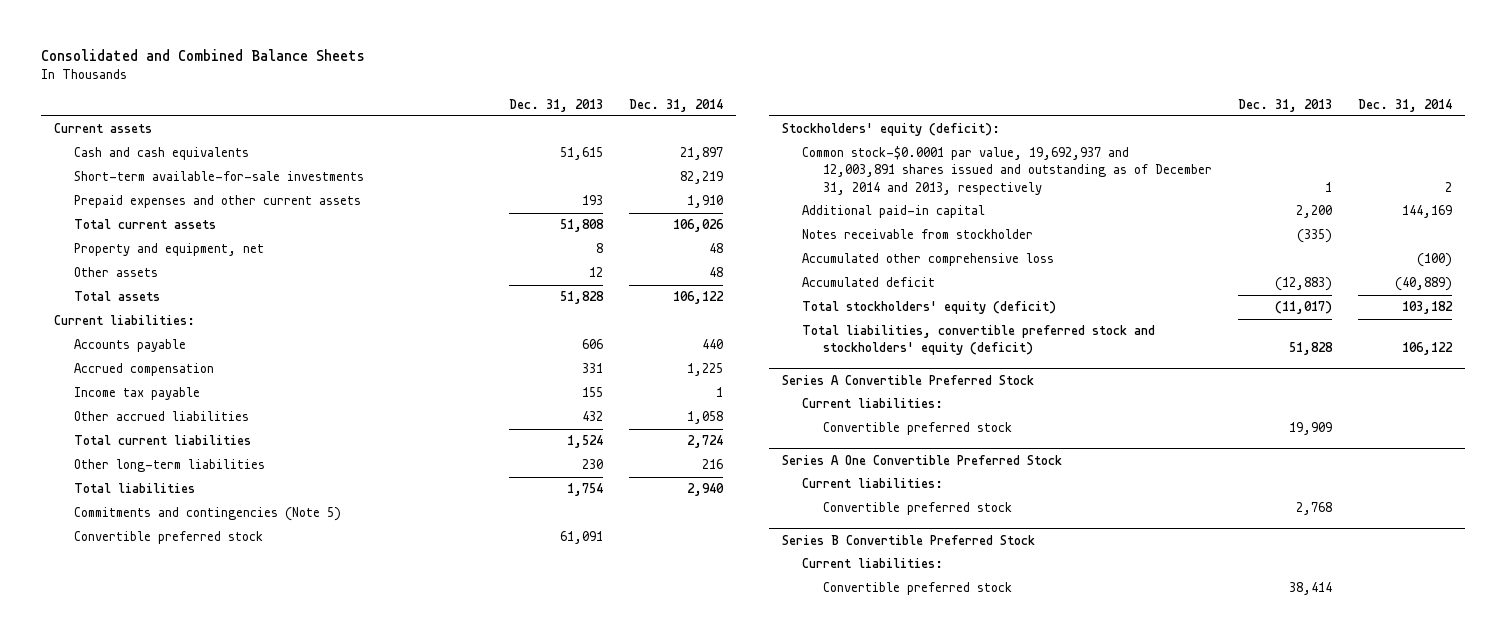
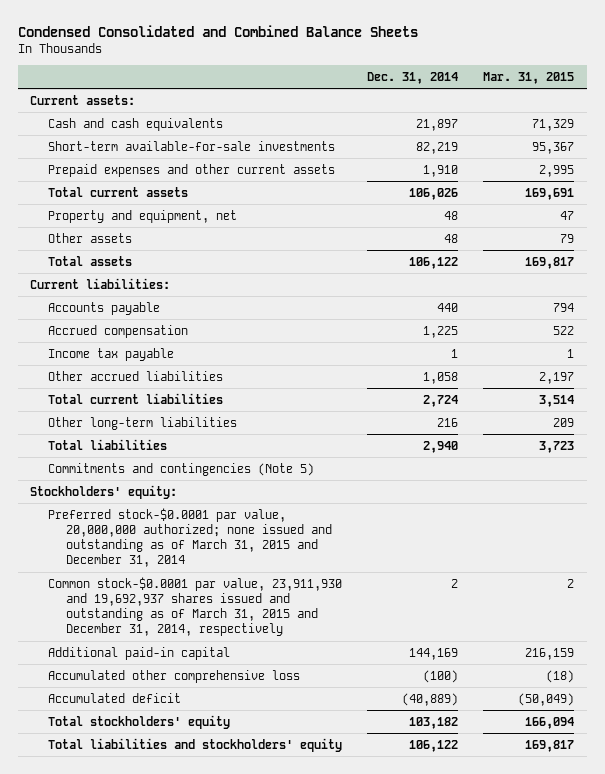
- Consolidated and Combined Balance Sheets
+ Condensed Consolidated and Combined Balance Sheets
- | Dec. 31, 2013 | Dec. 31, 2014
+ | Dec. 31, 2014 | Mar. 31, 2015
- Current assets
+ Current assets:
- Convertible preferred stock | 61,091 |
- Stockholders' equity (deficit):
- Common stock-$0.0001 par value, 19,692,937 and 12,003,891 shares issued and outstanding as of December 31, 2014 and 2013, respectively | 1 | 2
+ Stockholders' equity:
+ Preferred stock-$0.0001 par value, 20,000,000 authorized; none issued and outstanding as of March 31, 2015 and December 31, 2014
+ Common stock-$0.0001 par value, 23,911,930 and 19,692,937 shares issued and outstanding as of March 31, 2015 and December 31, 2014, respectively | 2 | 2
- Notes receivable from stockholder | (335) |
- Total stockholders' equity (deficit) | (11,017) | 103,182
- Total liabilities, convertible preferred stock and stockholders' equity (deficit) | 51,828 | 106,122
- Series A Convertible Preferred Stock
- Current liabilities:
- Convertible preferred stock | 19,909 |
- Series A One Convertible Preferred Stock
- Current liabilities:
- Convertible preferred stock | 2,768 |
- Series B Convertible Preferred Stock
- Current liabilities:
- Convertible preferred stock | 38,414 |
+ Total stockholders' equity | 103,182 | 166,094
+ Total liabilities and stockholders' equity | 106,122 | 169,817

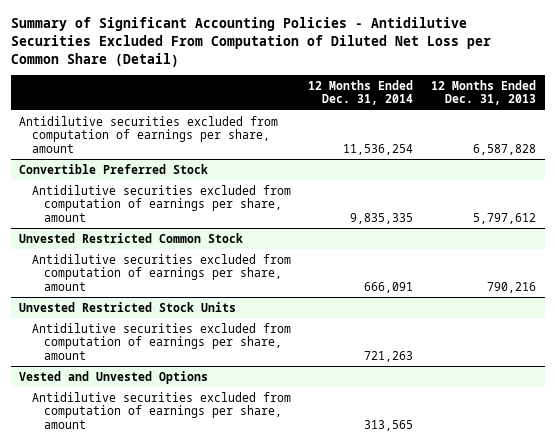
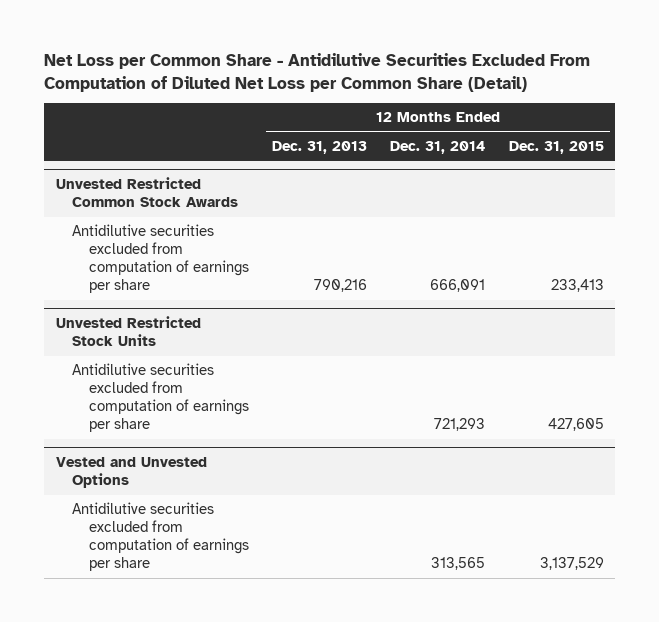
- Summary of Significant Accounting Policies - Antidilutive Securities Excluded From Computation of Diluted Net Loss per Common Share (Detail)
+ Net Loss per Common Share - Antidilutive Securities Excluded From Computation of Diluted Net Loss per Common Share (Detail)
- | 12 Months Ended Dec. 31, 2014 | 12 Months Ended Dec. 31, 2013
+ | 12 Months Ended Dec. 31, 2013 | 12 Months Ended Dec. 31, 2014 | 12 Months Ended Dec. 31, 2015
- Antidilutive securities excluded from computation of earnings per share, amount | 11,536,254 | 6,587,828
- Convertible Preferred Stock
- Antidilutive securities excluded from computation of earnings per share, amount | 9,835,335 | 5,797,612
- Unvested Restricted Common Stock
- Antidilutive securities excluded from computation of earnings per share, amount | 666,091 | 790,216
+ Unvested Restricted Common Stock Awards
+ Antidilutive securities excluded from computation of earnings per share | 790,216 | 666,091 | 233,413
@ Unvested Restricted Stock Units
- Antidilutive securities excluded from computation of earnings per share, amount | 721,263 |
+ Antidilutive securities excluded from computation of earnings per share | | 721,293 | 427,605
@ Vested and Unvested Options
- Antidilutive securities excluded from computation of earnings per share, amount | 313,565 |
+ Antidilutive securities excluded from computation of earnings per share | | 313,565 | 3,137,529

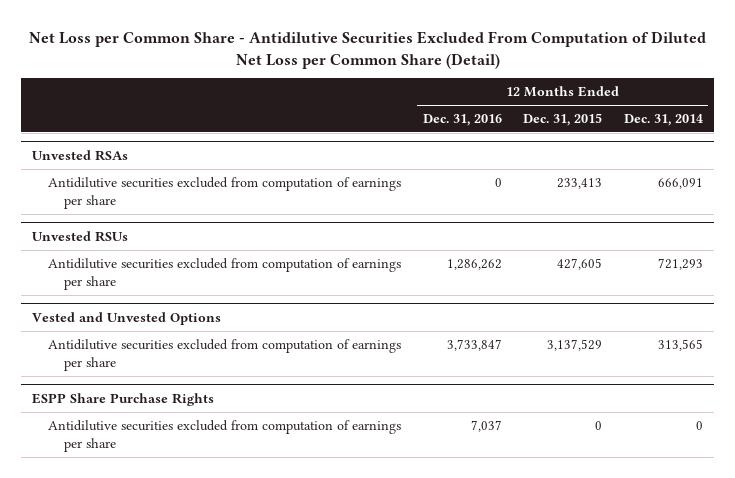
- | 12 Months Ended Dec. 31, 2013 | 12 Months Ended Dec. 31, 2014 | 12 Months Ended Dec. 31, 2015
+ | 12 Months Ended Dec. 31, 2016 | 12 Months Ended Dec. 31, 2015 | 12 Months Ended Dec. 31, 2014
- Unvested Restricted Common Stock Awards
+ Unvested RSAs
- Unvested Restricted Stock Units
+ Unvested RSUs
+ ESPP Share Purchase Rights
+ Antidilutive securities excluded from computation of earnings per share | 7,037 | 0 | 0

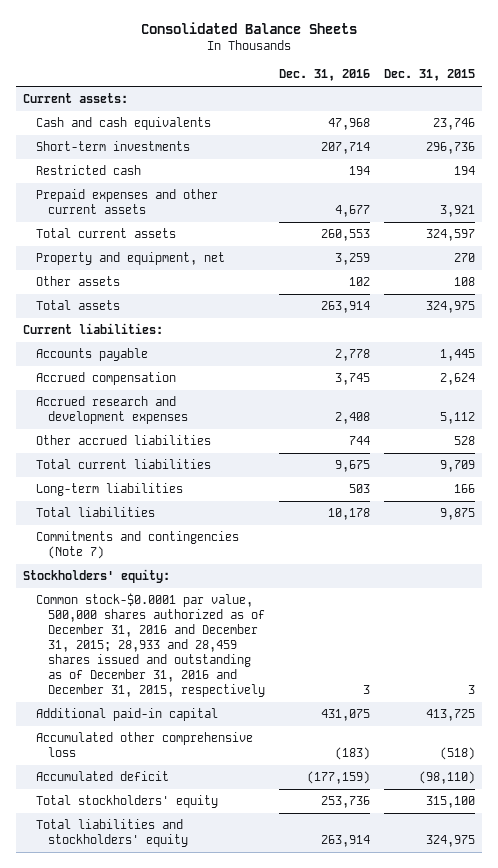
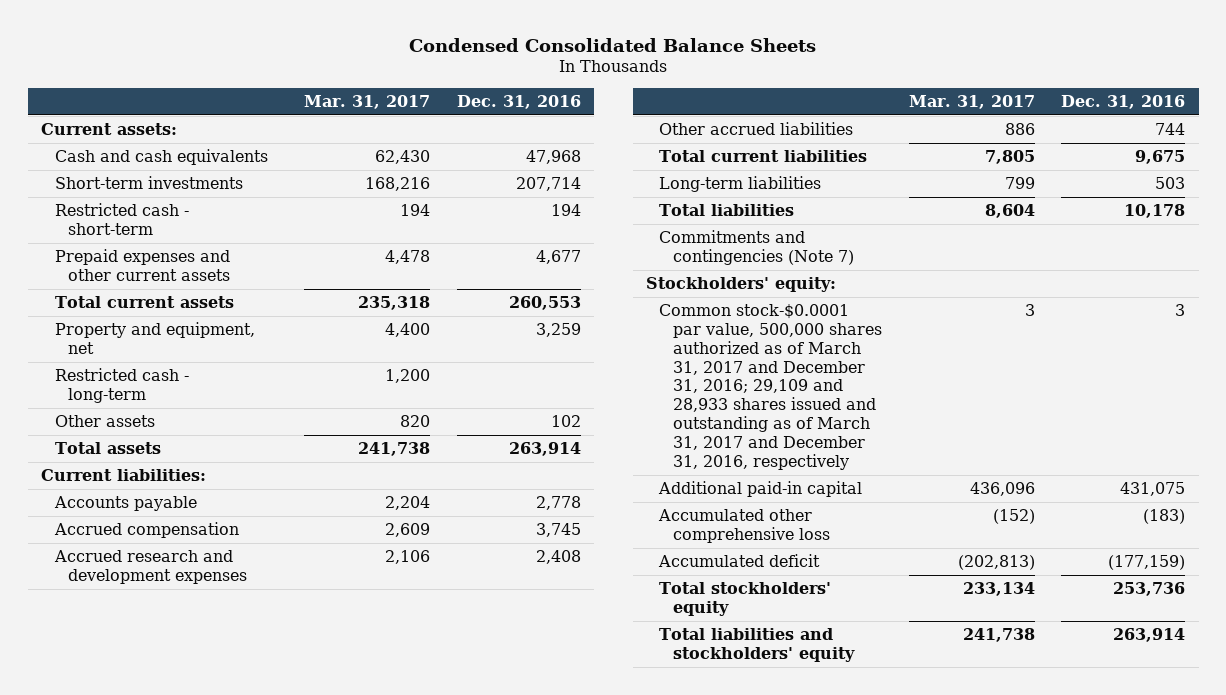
- Consolidated Balance Sheets
+ Condensed Consolidated Balance Sheets
- | Dec. 31, 2016 | Dec. 31, 2015
+ | Mar. 31, 2017 | Dec. 31, 2016
- Restricted cash | 194 | 194
+ Restricted cash - short-term | 194 | 194
+ Restricted cash - long-term | 1,200 |
- Common stock-$0.0001 par value, 500,000 shares authorized as of December 31, 2016 and December 31, 2015; 28,933 and 28,459 shares issued and outstanding as of December 31, 2016 and December 31, 2015, respectively | 3 | 3
+ Common stock-$0.0001 par value, 500,000 shares authorized as of March 31, 2017 and December 31, 2016; 29,109 and 28,933 shares issued and outstanding as of March 31, 2017 and December 31, 2016, respectively | 3 | 3

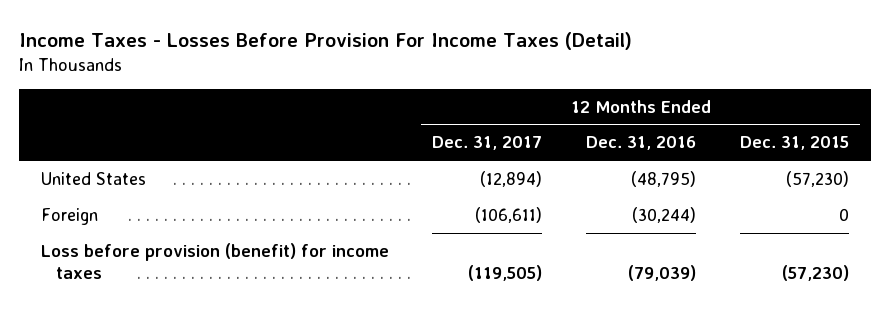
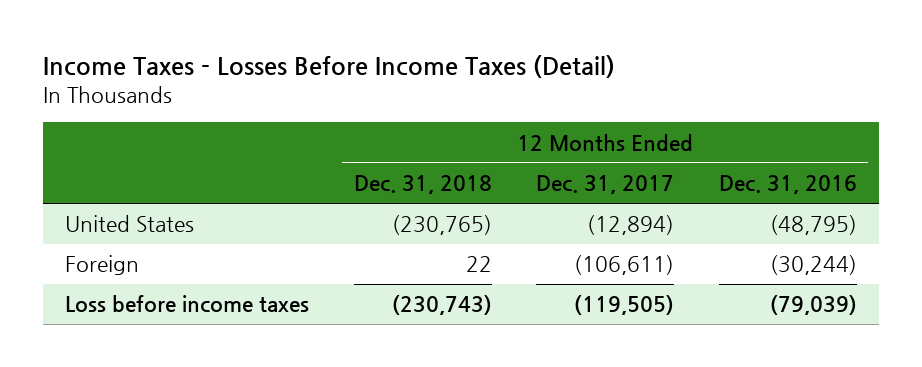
- Income Taxes - Losses Before Provision For Income Taxes (Detail)
+ Income Taxes - Losses Before Income Taxes (Detail)
- | 12 Months Ended Dec. 31, 2017 | 12 Months Ended Dec. 31, 2016 | 12 Months Ended Dec. 31, 2015
+ | 12 Months Ended Dec. 31, 2018 | 12 Months Ended Dec. 31, 2017 | 12 Months Ended Dec. 31, 2016
- Loss before provision (benefit) for income taxes | (119,505) | (79,039) | (57,230)
+ Loss before income taxes | (230,743) | (119,505) | (79,039)

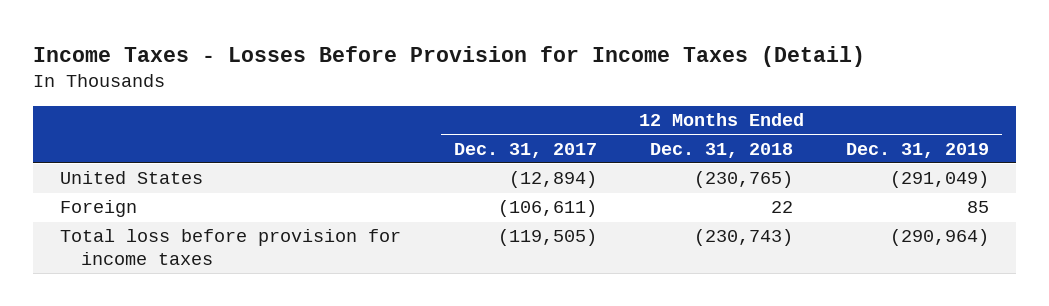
- Income Taxes - Losses Before Income Taxes (Detail)
+ Income Taxes - Losses Before Provision for Income Taxes (Detail)
- | 12 Months Ended Dec. 31, 2018 | 12 Months Ended Dec. 31, 2017 | 12 Months Ended Dec. 31, 2016
+ | 12 Months Ended Dec. 31, 2017 | 12 Months Ended Dec. 31, 2018 | 12 Months Ended Dec. 31, 2019
- Loss before income taxes | (230,743) | (119,505) | (79,039)
+ Total loss before provision for income taxes | (119,505) | (230,743) | (290,964)

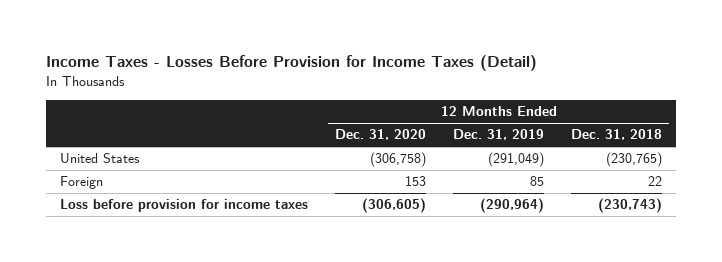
- | 12 Months Ended Dec. 31, 2017 | 12 Months Ended Dec. 31, 2018 | 12 Months Ended Dec. 31, 2019
+ | 12 Months Ended Dec. 31, 2020 | 12 Months Ended Dec. 31, 2019 | 12 Months Ended Dec. 31, 2018
- Total loss before provision for income taxes | (119,505) | (230,743) | (290,964)
+ Loss before provision for income taxes | (306,605) | (290,964) | (230,743)

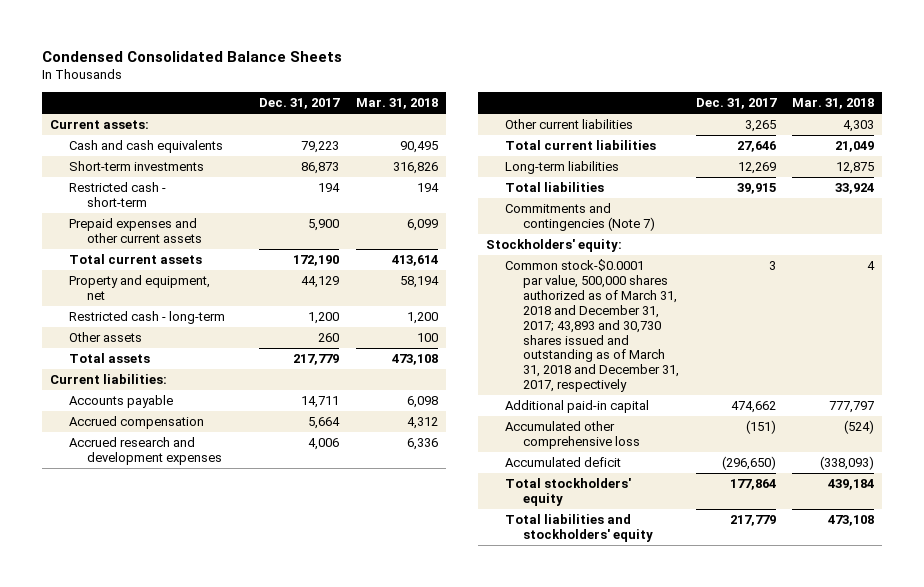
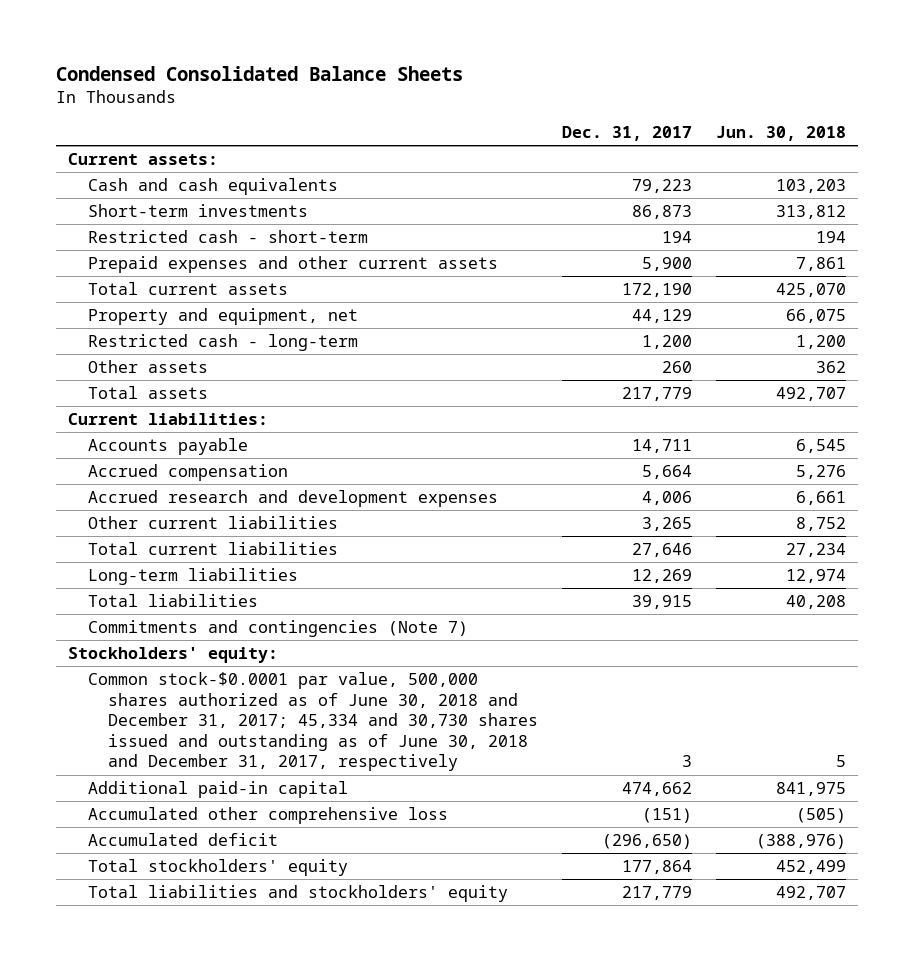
- | Dec. 31, 2017 | Mar. 31, 2018
+ | Dec. 31, 2017 | Jun. 30, 2018
- Common stock-$0.0001 par value, 500,000 shares authorized as of March 31, 2018 and December 31, 2017; 43,893 and 30,730 shares issued and outstanding as of March 31, 2018 and December 31, 2017, respectively | 3 | 4
+ Common stock-$0.0001 par value, 500,000 shares authorized as of June 30, 2018 and December 31, 2017; 45,334 and 30,730 shares issued and outstanding as of June 30, 2018 and December 31, 2017, respectively | 3 | 5

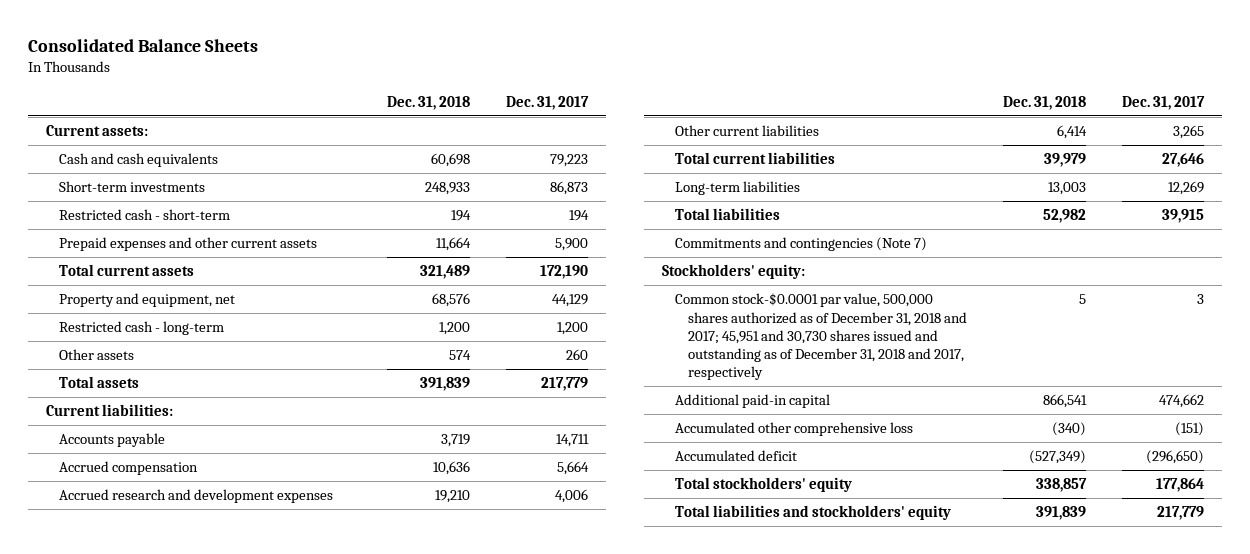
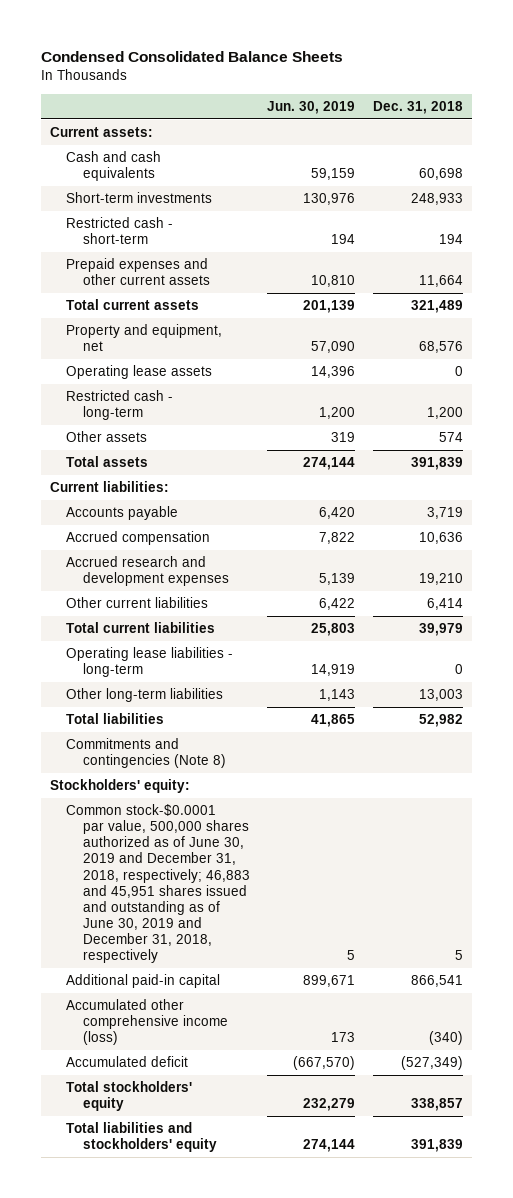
- Consolidated Balance Sheets
+ Condensed Consolidated Balance Sheets
- | Dec. 31, 2018 | Dec. 31, 2017
+ | Jun. 30, 2019 | Dec. 31, 2018
+ Operating lease assets | 14,396 | 0
- Long-term liabilities | 13,003 | 12,269
+ Operating lease liabilities - long-term | 14,919 | 0
+ Other long-term liabilities | 1,143 | 13,003
- Commitments and contingencies (Note 7)
+ Commitments and contingencies (Note 8)
- Common stock-$0.0001 par value, 500,000 shares authorized as of December 31, 2018 and 2017; 45,951 and 30,730 shares issued and outstanding as of December 31, 2018 and 2017, respectively | 5 | 3
+ Common stock-$0.0001 par value, 500,000 shares authorized as of June 30, 2019 and December 31, 2018, respectively; 46,883 and 45,951 shares issued and outstanding as of June 30, 2019 and December 31, 2018, respectively | 5 | 5
- Accumulated other comprehensive loss | (340) | (151)
+ Accumulated other comprehensive income (loss) | 173 | (340)

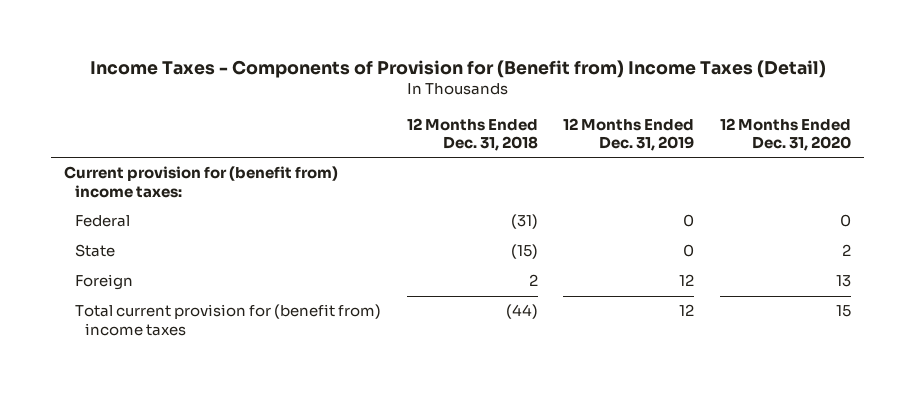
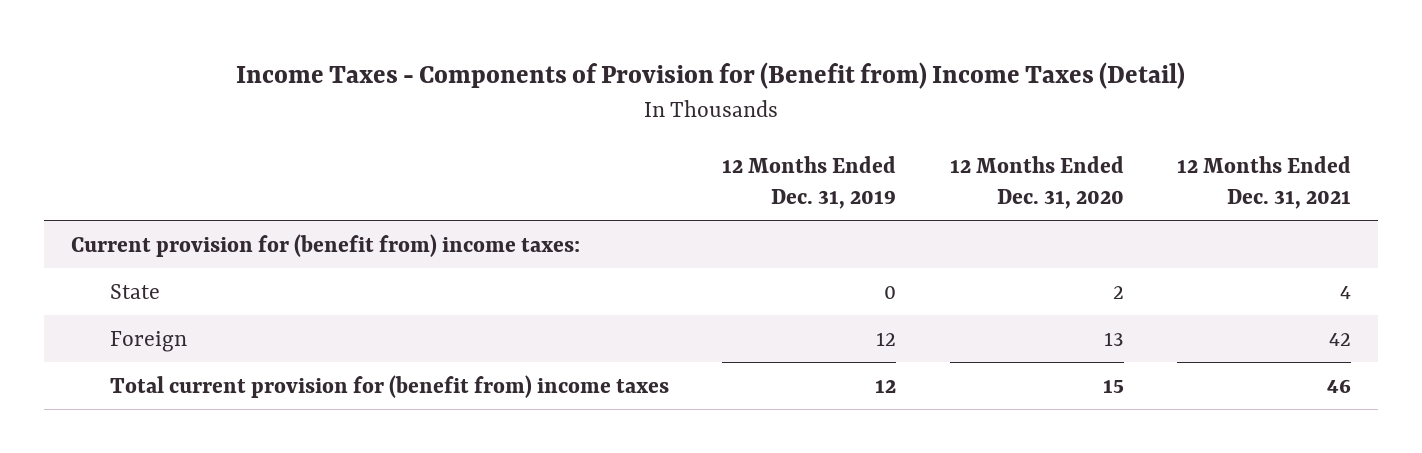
- | 12 Months Ended Dec. 31, 2018 | 12 Months Ended Dec. 31, 2019 | 12 Months Ended Dec. 31, 2020
+ | 12 Months Ended Dec. 31, 2019 | 12 Months Ended Dec. 31, 2020 | 12 Months Ended Dec. 31, 2021
- Federal | (31) | 0 | 0

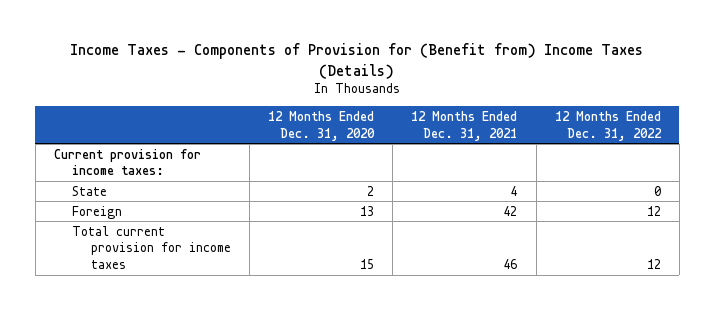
- Income Taxes - Components of Provision for (Benefit from) Income Taxes (Detail)
+ Income Taxes - Components of Provision for (Benefit from) Income Taxes (Details)
- | 12 Months Ended Dec. 31, 2019 | 12 Months Ended Dec. 31, 2020 | 12 Months Ended Dec. 31, 2021
+ | 12 Months Ended Dec. 31, 2020 | 12 Months Ended Dec. 31, 2021 | 12 Months Ended Dec. 31, 2022
- Current provision for (benefit from) income taxes:
+ Current provision for income taxes:
- Total current provision for (benefit from) income taxes | 12 | 15 | 46
+ Total current provision for income taxes | 15 | 46 | 12

